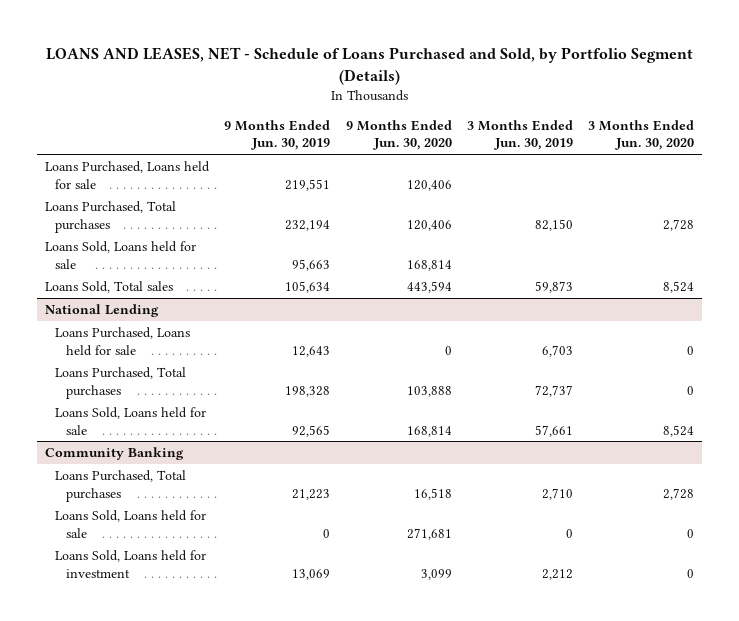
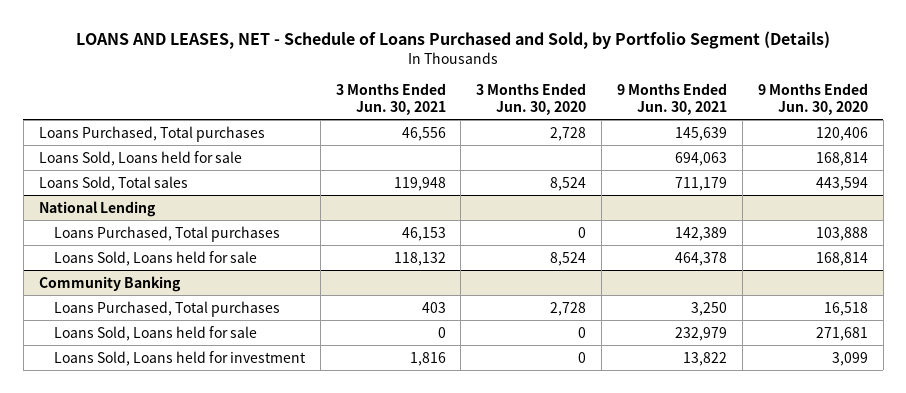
- | 9 Months Ended Jun. 30, 2019 | 9 Months Ended Jun. 30, 2020 | 3 Months Ended Jun. 30, 2019 | 3 Months Ended Jun. 30, 2020
+ | 3 Months Ended Jun. 30, 2021 | 3 Months Ended Jun. 30, 2020 | 9 Months Ended Jun. 30, 2021 | 9 Months Ended Jun. 30, 2020
- Loans Purchased, Loans held for sale | 219,551 | 120,406 | |
@ National Lending
- Loans Purchased, Loans held for sale | 12,643 | 0 | 6,703 | 0

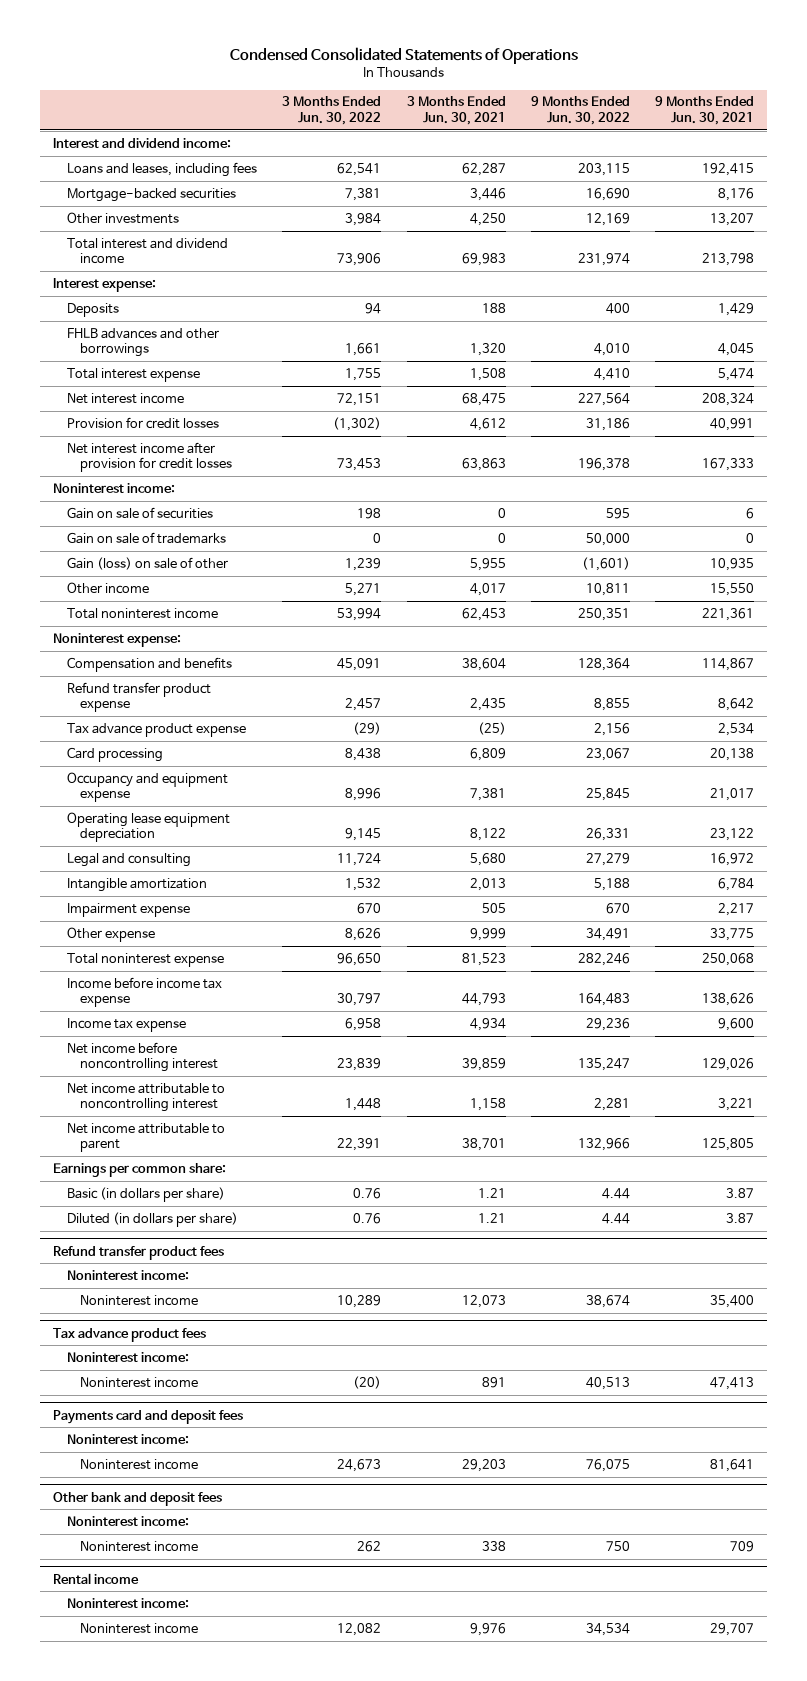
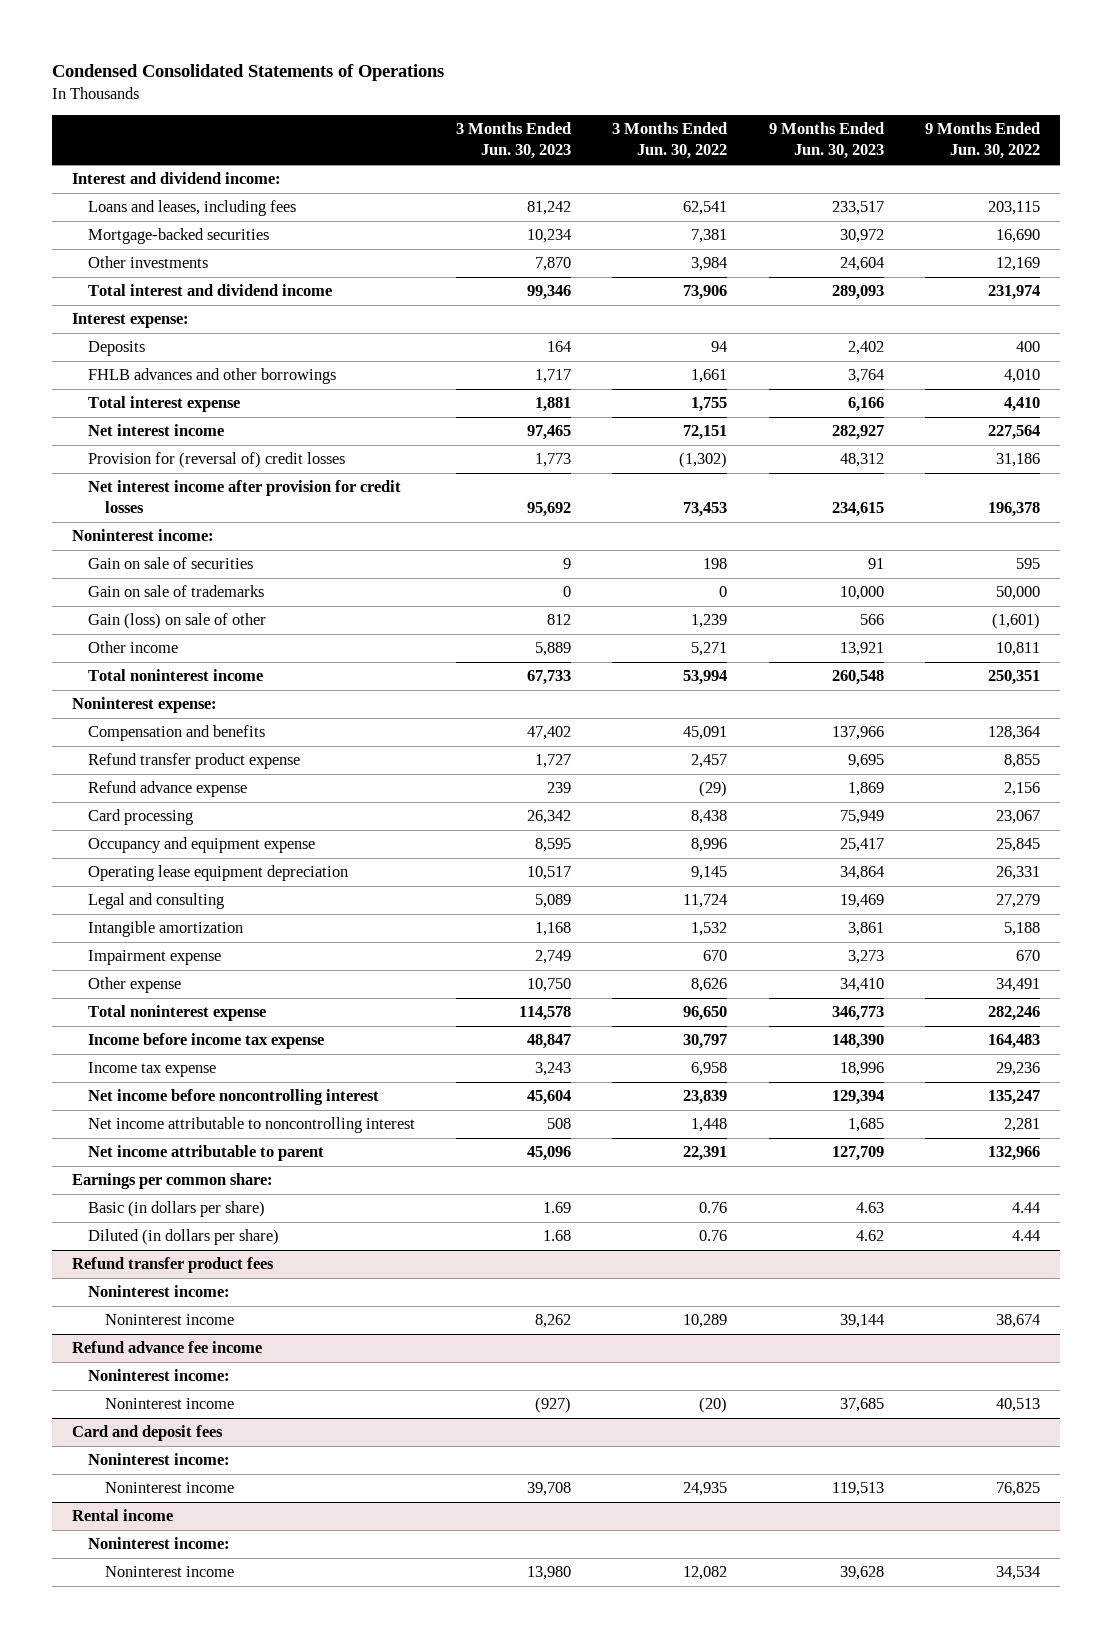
- | 3 Months Ended Jun. 30, 2022 | 3 Months Ended Jun. 30, 2021 | 9 Months Ended Jun. 30, 2022 | 9 Months Ended Jun. 30, 2021
+ | 3 Months Ended Jun. 30, 2023 | 3 Months Ended Jun. 30, 2022 | 9 Months Ended Jun. 30, 2023 | 9 Months Ended Jun. 30, 2022
- Provision for credit losses | (1,302) | 4,612 | 31,186 | 40,991
+ Provision for (reversal of) credit losses | 1,773 | (1,302) | 48,312 | 31,186
- Tax advance product expense | (29) | (25) | 2,156 | 2,534
+ Refund advance expense | 239 | (29) | 1,869 | 2,156
- Tax advance product fees
+ Refund advance fee income
- Payments card and deposit fees
- Noninterest income:
- Noninterest income | 24,673 | 29,203 | 76,075 | 81,641
- Other bank and deposit fees
+ Card and deposit fees
- Noninterest income | 262 | 338 | 750 | 709
+ Noninterest income | 39,708 | 24,935 | 119,513 | 76,825

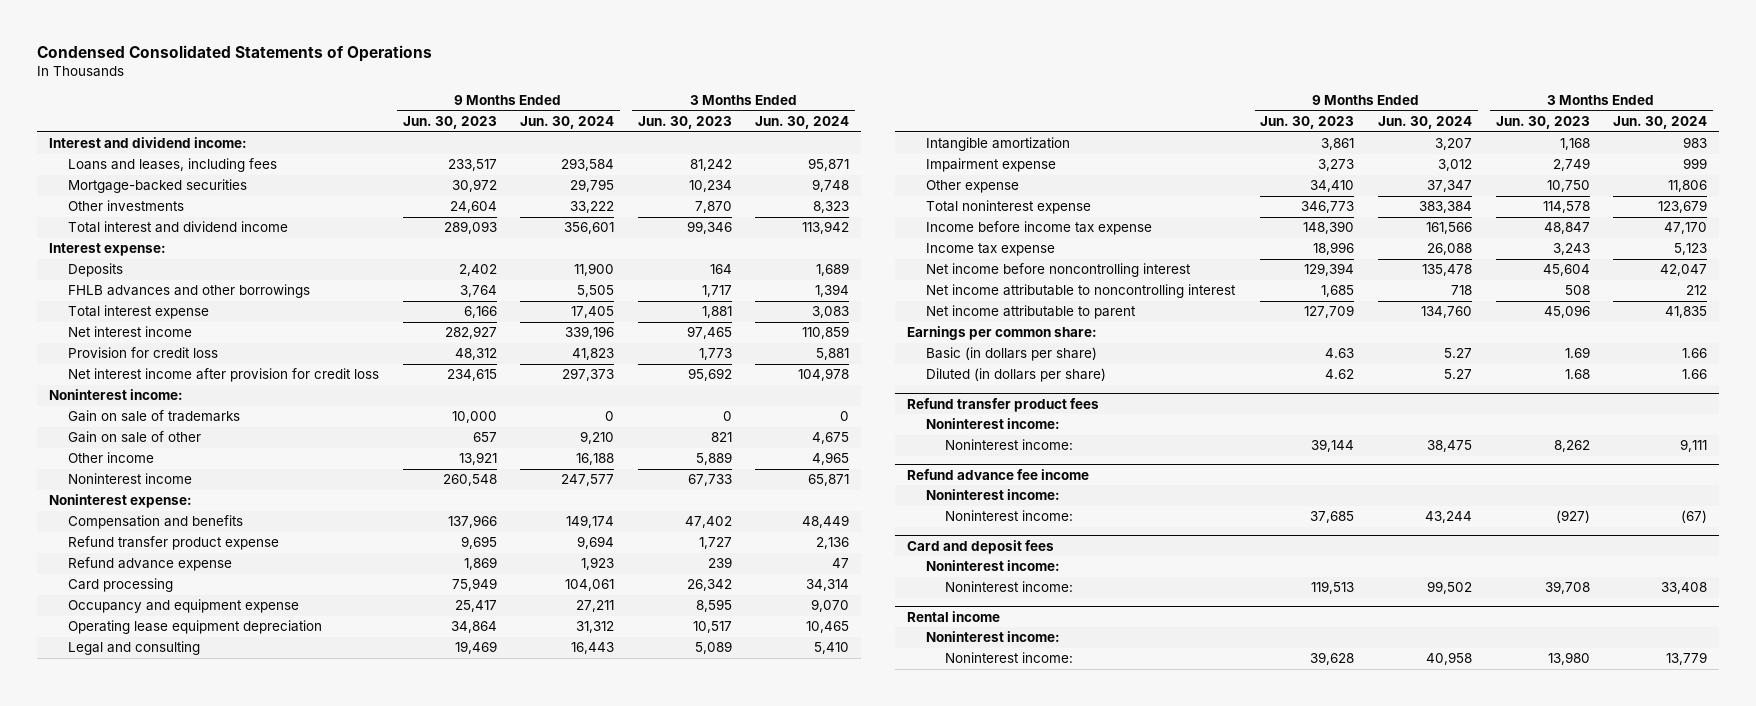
- | 3 Months Ended Jun. 30, 2023 | 3 Months Ended Jun. 30, 2022 | 9 Months Ended Jun. 30, 2023 | 9 Months Ended Jun. 30, 2022
+ | 9 Months Ended Jun. 30, 2023 | 9 Months Ended Jun. 30, 2024 | 3 Months Ended Jun. 30, 2023 | 3 Months Ended Jun. 30, 2024
- Provision for (reversal of) credit losses | 1,773 | (1,302) | 48,312 | 31,186
- Net interest income after provision for credit losses | 95,692 | 73,453 | 234,615 | 196,378
+ Provision for credit loss | 48,312 | 41,823 | 1,773 | 5,881
+ Net interest income after provision for credit loss | 234,615 | 297,373 | 95,692 | 104,978
- Gain on sale of securities | 9 | 198 | 91 | 595
- Gain (loss) on sale of other | 812 | 1,239 | 566 | (1,601)
+ Gain on sale of other | 657 | 9,210 | 821 | 4,675
- Total noninterest income | 67,733 | 53,994 | 260,548 | 250,351
+ Noninterest income | 260,548 | 247,577 | 67,733 | 65,871
@ Refund transfer product fees
- Noninterest income | 8,262 | 10,289 | 39,144 | 38,674
+ Noninterest income: | 39,144 | 38,475 | 8,262 | 9,111
@ Refund advance fee income
- Noninterest income | (927) | (20) | 37,685 | 40,513
+ Noninterest income: | 37,685 | 43,244 | (927) | (67)
@ Card and deposit fees
- Noninterest income | 39,708 | 24,935 | 119,513 | 76,825
+ Noninterest income: | 119,513 | 99,502 | 39,708 | 33,408
@ Rental income
- Noninterest income | 13,980 | 12,082 | 39,628 | 34,534
+ Noninterest income: | 39,628 | 40,958 | 13,980 | 13,779

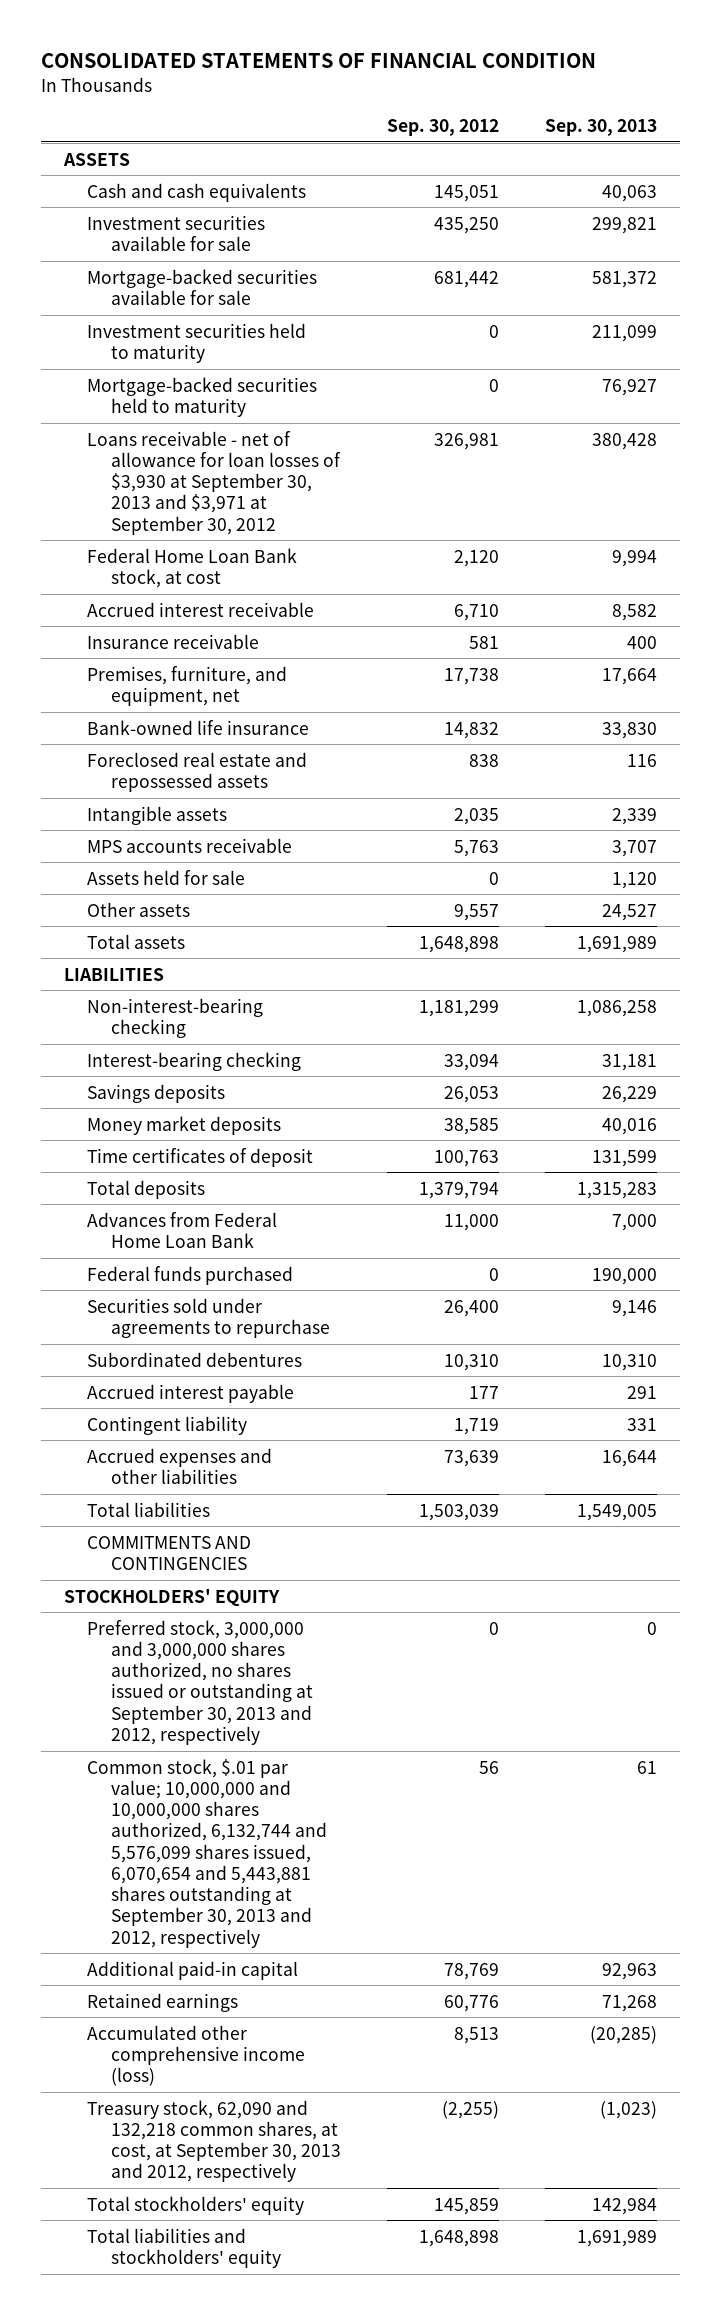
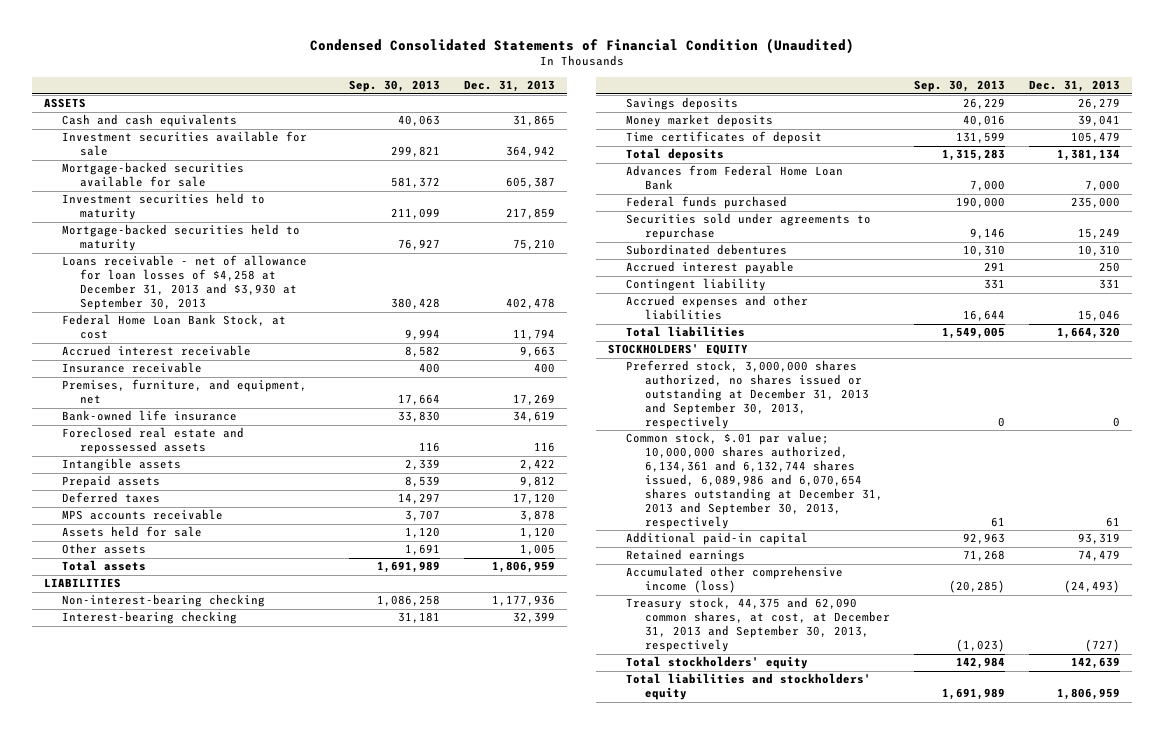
- CONSOLIDATED STATEMENTS OF FINANCIAL CONDITION
+ Condensed Consolidated Statements of Financial Condition (Unaudited)
- | Sep. 30, 2012 | Sep. 30, 2013
+ | Sep. 30, 2013 | Dec. 31, 2013
- Loans receivable - net of allowance for loan losses of $3,930 at September 30, 2013 and $3,971 at September 30, 2012 | 326,981 | 380,428
- Federal Home Loan Bank stock, at cost | 2,120 | 9,994
+ Loans receivable - net of allowance for loan losses of $4,258 at December 31, 2013 and $3,930 at September 30, 2013 | 380,428 | 402,478
+ Federal Home Loan Bank Stock, at cost | 9,994 | 11,794
+ Prepaid assets | 8,539 | 9,812
+ Deferred taxes | 14,297 | 17,120
- Other assets | 9,557 | 24,527
+ Other assets | 1,691 | 1,005
- COMMITMENTS AND CONTINGENCIES
- Preferred stock, 3,000,000 and 3,000,000 shares authorized, no shares issued or outstanding at September 30, 2013 and 2012, respectively | 0 | 0
- Common stock, $.01 par value; 10,000,000 and 10,000,000 shares authorized, 6,132,744 and 5,576,099 shares issued, 6,070,654 and 5,443,881 shares outstanding at September 30, 2013 and 2012, respectively | 56 | 61
+ Preferred stock, 3,000,000 shares authorized, no shares issued or outstanding at December 31, 2013 and September 30, 2013, respectively | 0 | 0
+ Common stock, $.01 par value; 10,000,000 shares authorized, 6,134,361 and 6,132,744 shares issued, 6,089,986 and 6,070,654 shares outstanding at December 31, 2013 and September 30, 2013, respectively | 61 | 61
- Treasury stock, 62,090 and 132,218 common shares, at cost, at September 30, 2013 and 2012, respectively | (2,255) | (1,023)
+ Treasury stock, 44,375 and 62,090 common shares, at cost, at December 31, 2013 and September 30, 2013, respectively | (1,023) | (727)

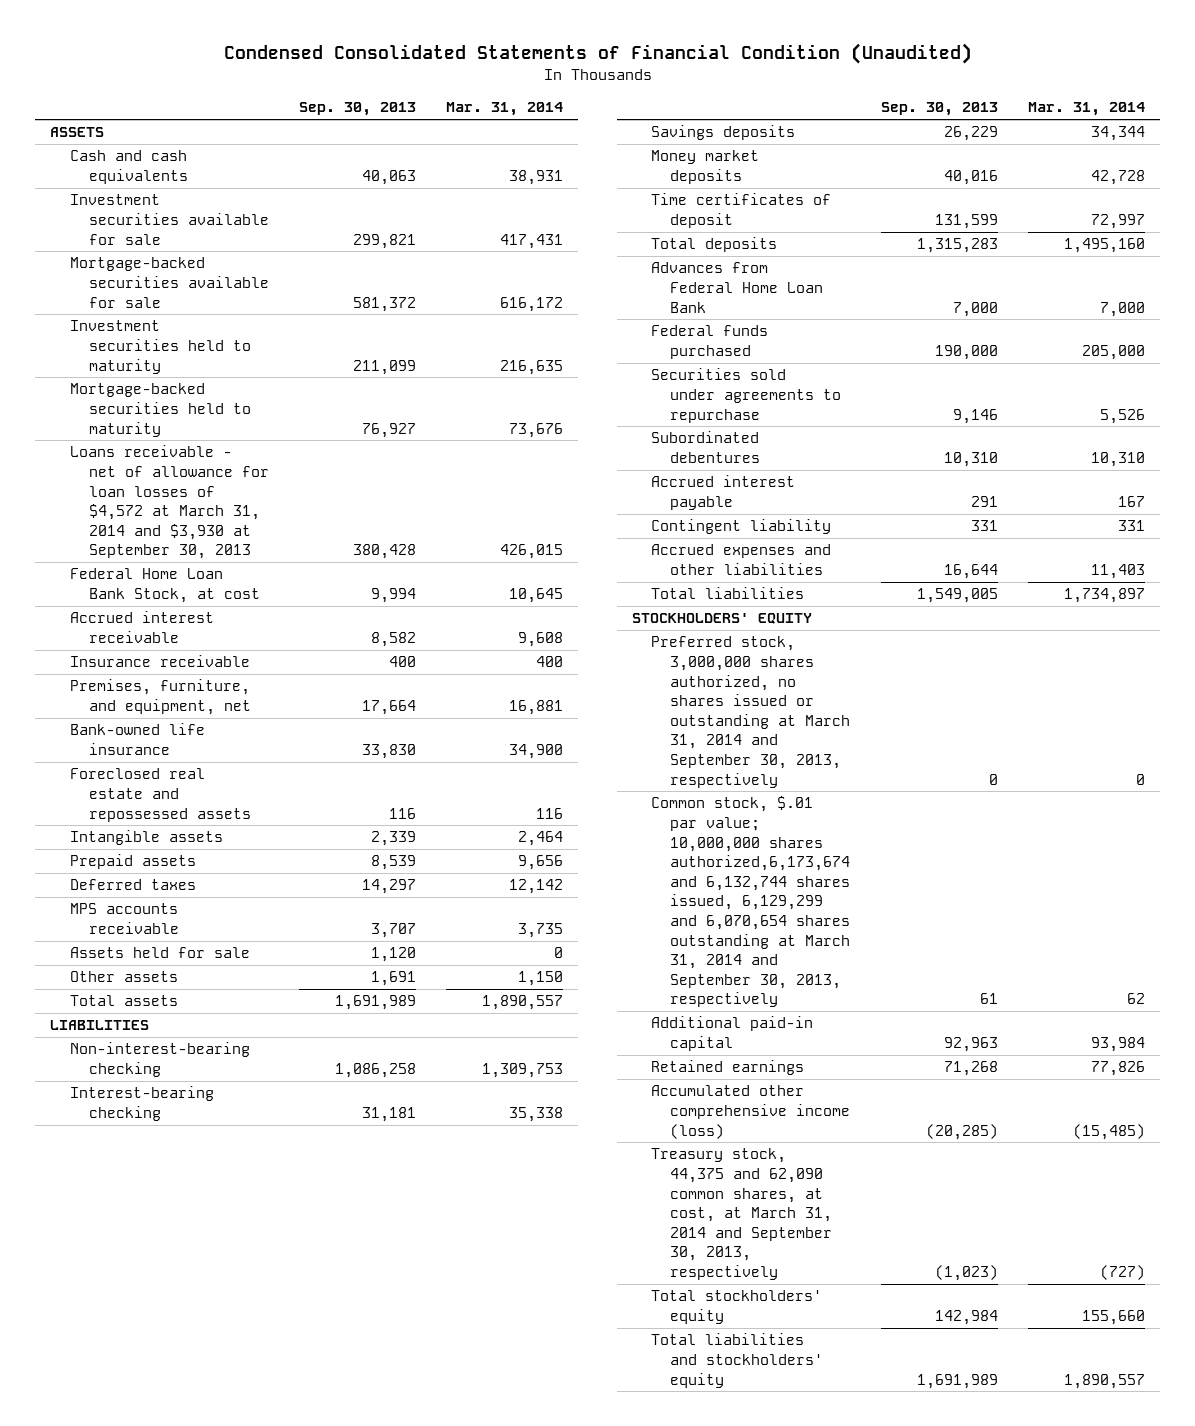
- | Sep. 30, 2013 | Dec. 31, 2013
+ | Sep. 30, 2013 | Mar. 31, 2014
- Loans receivable - net of allowance for loan losses of $4,258 at December 31, 2013 and $3,930 at September 30, 2013 | 380,428 | 402,478
+ Loans receivable - net of allowance for loan losses of $4,572 at March 31, 2014 and $3,930 at September 30, 2013 | 380,428 | 426,015
- Preferred stock, 3,000,000 shares authorized, no shares issued or outstanding at December 31, 2013 and September 30, 2013, respectively | 0 | 0
- Common stock, $.01 par value; 10,000,000 shares authorized, 6,134,361 and 6,132,744 shares issued, 6,089,986 and 6,070,654 shares outstanding at December 31, 2013 and September 30, 2013, respectively | 61 | 61
+ Preferred stock, 3,000,000 shares authorized, no shares issued or outstanding at March 31, 2014 and September 30, 2013, respectively | 0 | 0
+ Common stock, $.01 par value; 10,000,000 shares authorized,6,173,674 and 6,132,744 shares issued, 6,129,299 and 6,070,654 shares outstanding at March 31, 2014 and September 30, 2013, respectively | 61 | 62
- Treasury stock, 44,375 and 62,090 common shares, at cost, at December 31, 2013 and September 30, 2013, respectively | (1,023) | (727)
+ Treasury stock, 44,375 and 62,090 common shares, at cost, at March 31, 2014 and September 30, 2013, respectively | (1,023) | (727)

